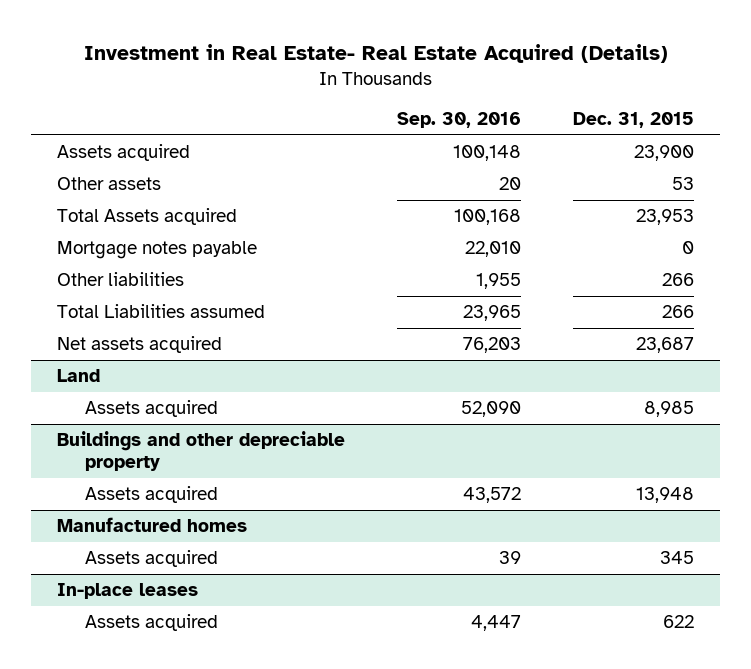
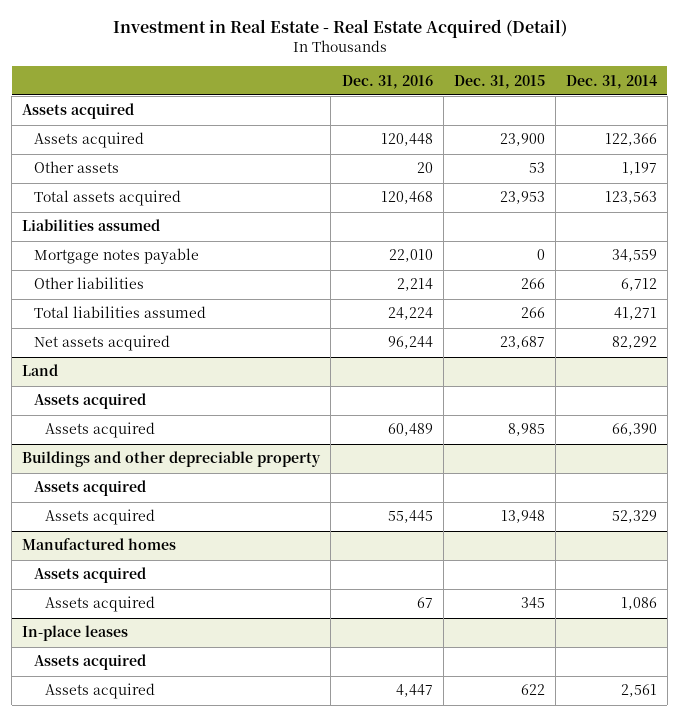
- Investment in Real Estate- Real Estate Acquired (Details)
+ Investment in Real Estate - Real Estate Acquired (Detail)
- | Sep. 30, 2016 | Dec. 31, 2015
+ | Dec. 31, 2016 | Dec. 31, 2015 | Dec. 31, 2014
+ Assets acquired
- Total Assets acquired | 100,168 | 23,953
+ Total assets acquired | 120,468 | 23,953 | 123,563
+ Liabilities assumed
- Total Liabilities assumed | 23,965 | 266
+ Total liabilities assumed | 24,224 | 266 | 41,271
@ Land
+ Assets acquired
@ Buildings and other depreciable property
+ Assets acquired
@ Manufactured homes
+ Assets acquired
@ In-place leases
+ Assets acquired

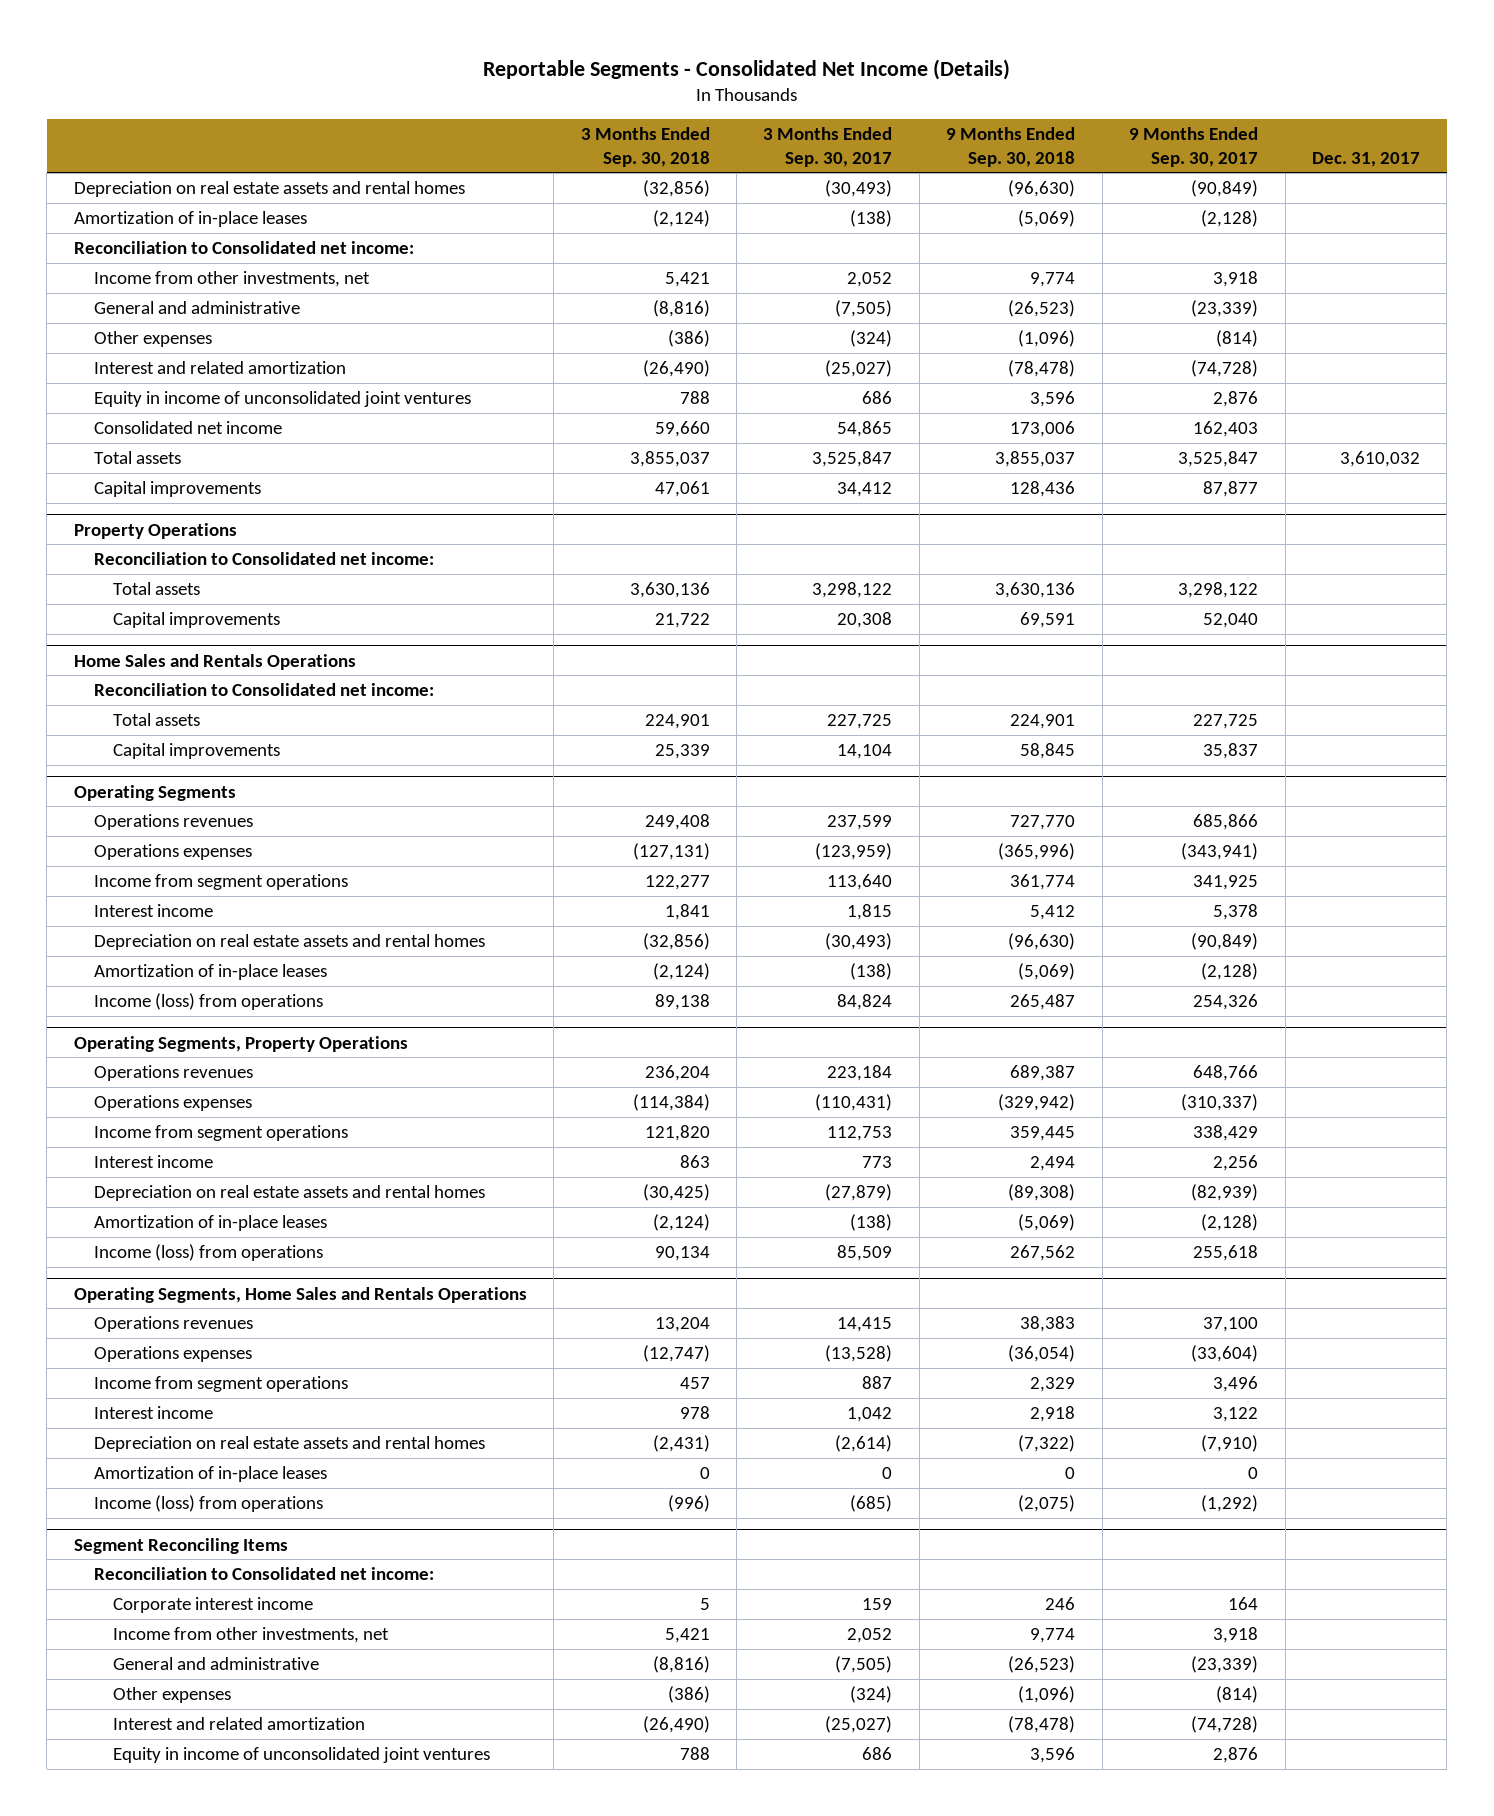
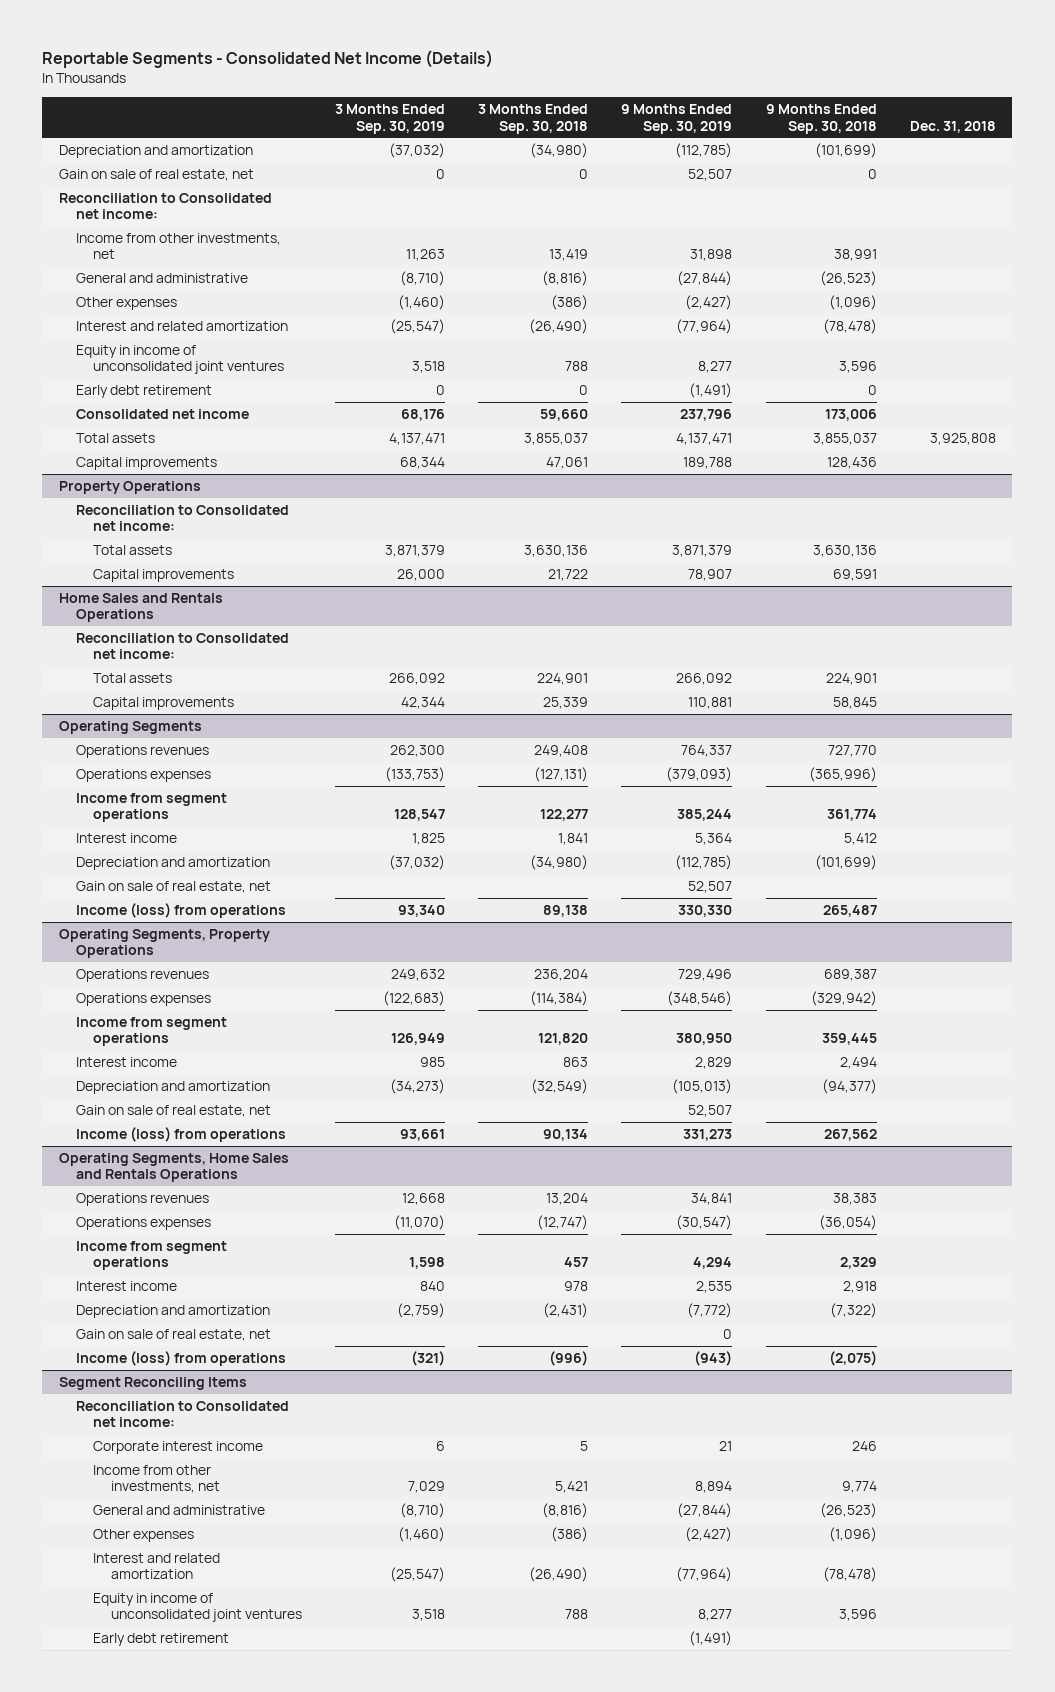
- | 3 Months Ended Sep. 30, 2018 | 3 Months Ended Sep. 30, 2017 | 9 Months Ended Sep. 30, 2018 | 9 Months Ended Sep. 30, 2017 | Dec. 31, 2017
+ | 3 Months Ended Sep. 30, 2019 | 3 Months Ended Sep. 30, 2018 | 9 Months Ended Sep. 30, 2019 | 9 Months Ended Sep. 30, 2018 | Dec. 31, 2018
- Depreciation on real estate assets and rental homes | (32,856) | (30,493) | (96,630) | (90,849) |
- Amortization of in-place leases | (2,124) | (138) | (5,069) | (2,128) |
+ Depreciation and amortization | (37,032) | (34,980) | (112,785) | (101,699) |
+ Gain on sale of real estate, net | 0 | 0 | 52,507 | 0 |
- Income from other investments, net | 5,421 | 2,052 | 9,774 | 3,918 |
+ Income from other investments, net | 11,263 | 13,419 | 31,898 | 38,991 |
+ Early debt retirement | 0 | 0 | (1,491) | 0 |
@ Operating Segments
- Depreciation on real estate assets and rental homes | (32,856) | (30,493) | (96,630) | (90,849) |
- Amortization of in-place leases | (2,124) | (138) | (5,069) | (2,128) |
+ Depreciation and amortization | (37,032) | (34,980) | (112,785) | (101,699) |
+ Gain on sale of real estate, net | | | 52,507 | |
@ Operating Segments, Property Operations
- Depreciation on real estate assets and rental homes | (30,425) | (27,879) | (89,308) | (82,939) |
- Amortization of in-place leases | (2,124) | (138) | (5,069) | (2,128) |
+ Depreciation and amortization | (34,273) | (32,549) | (105,013) | (94,377) |
+ Gain on sale of real estate, net | | | 52,507 | |
@ Operating Segments, Home Sales and Rentals Operations
- Depreciation on real estate assets and rental homes | (2,431) | (2,614) | (7,322) | (7,910) |
- Amortization of in-place leases | 0 | 0 | 0 | 0 |
+ Depreciation and amortization | (2,759) | (2,431) | (7,772) | (7,322) |
+ Gain on sale of real estate, net | | | 0 | |
@ Segment Reconciling Items
+ Early debt retirement | | | (1,491) | |

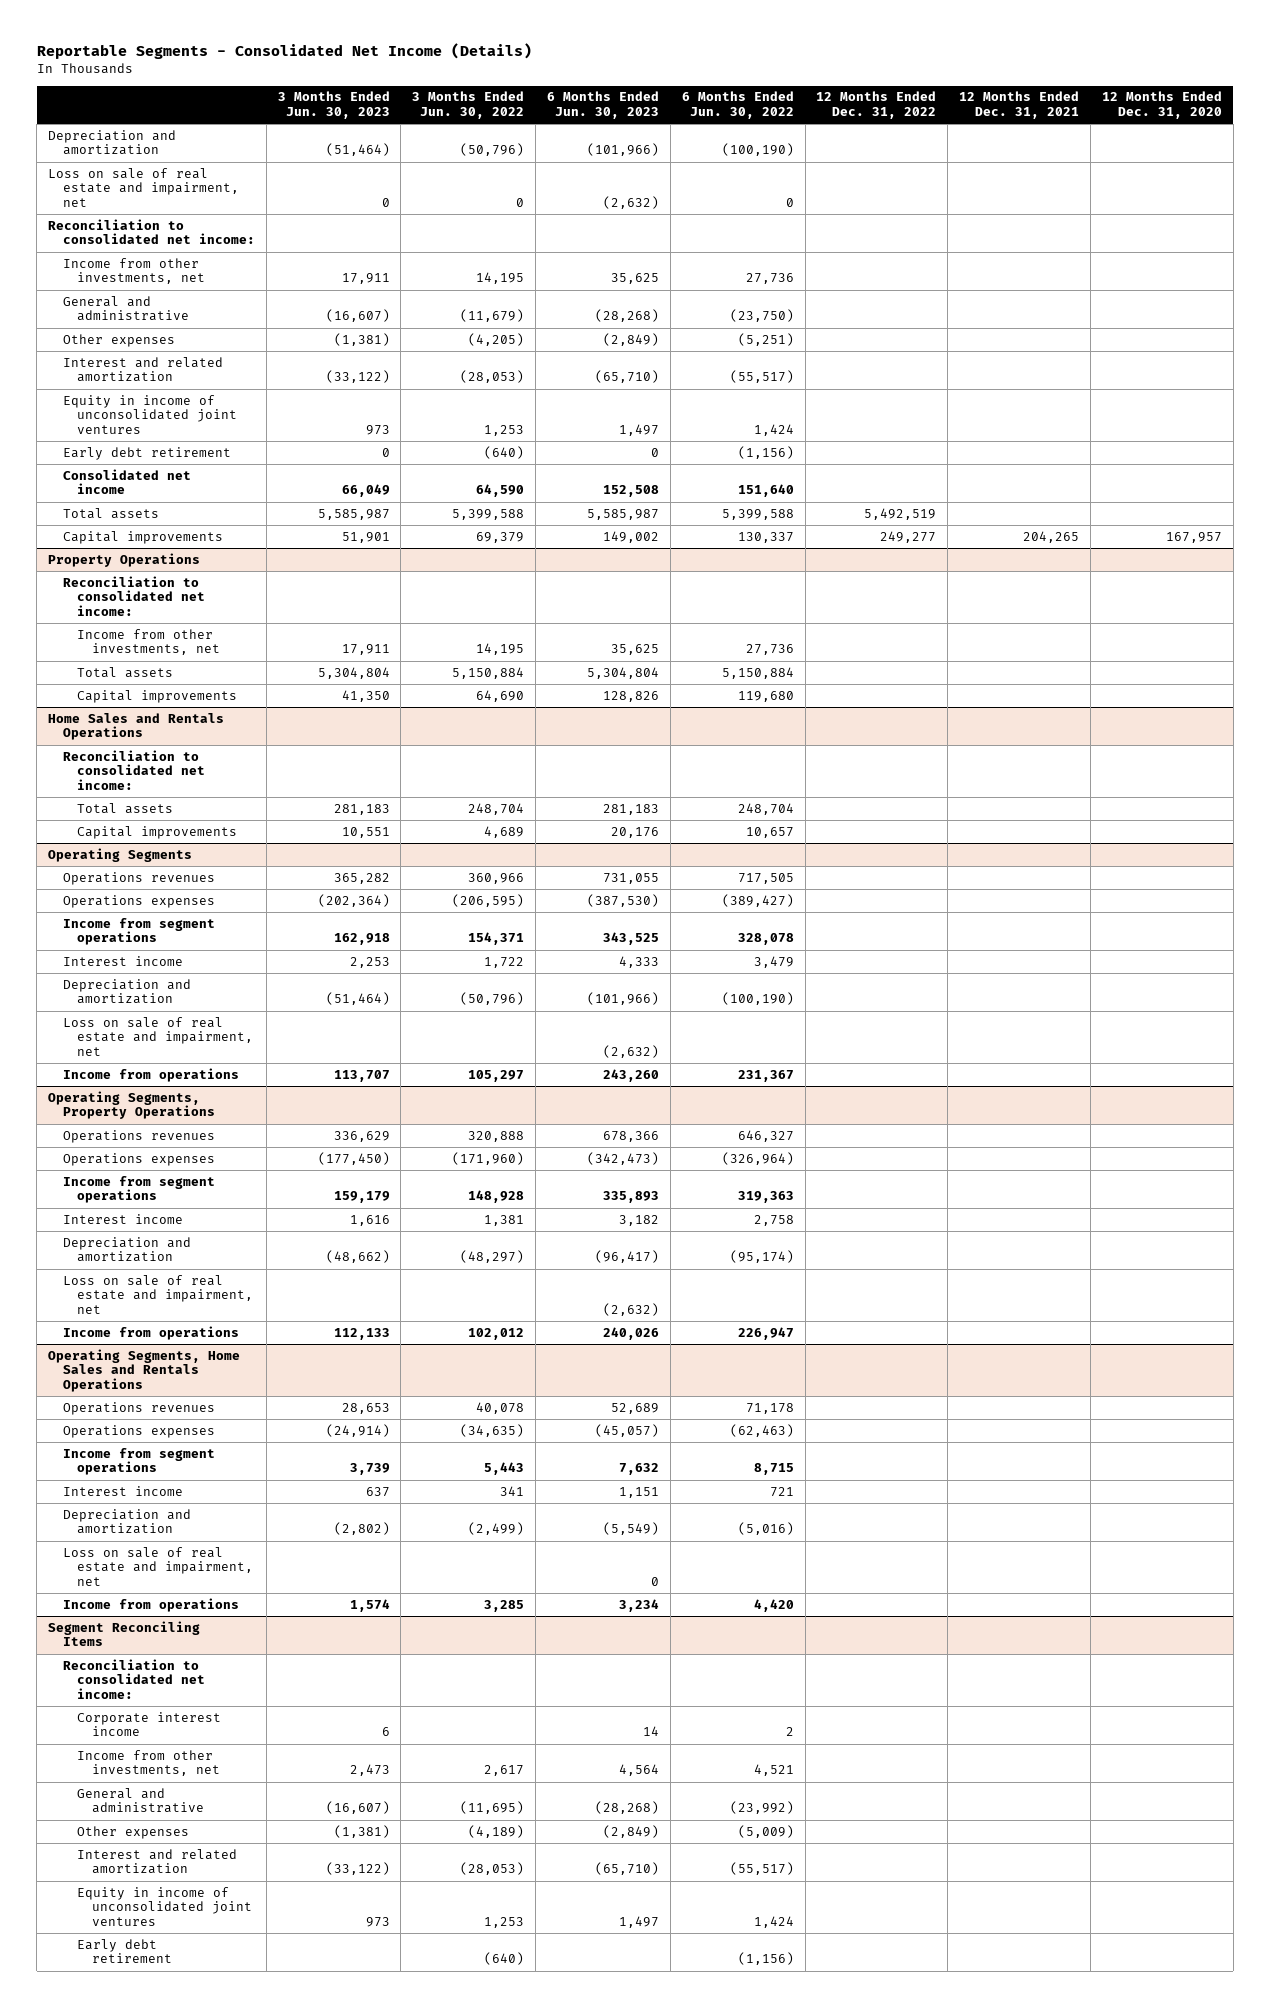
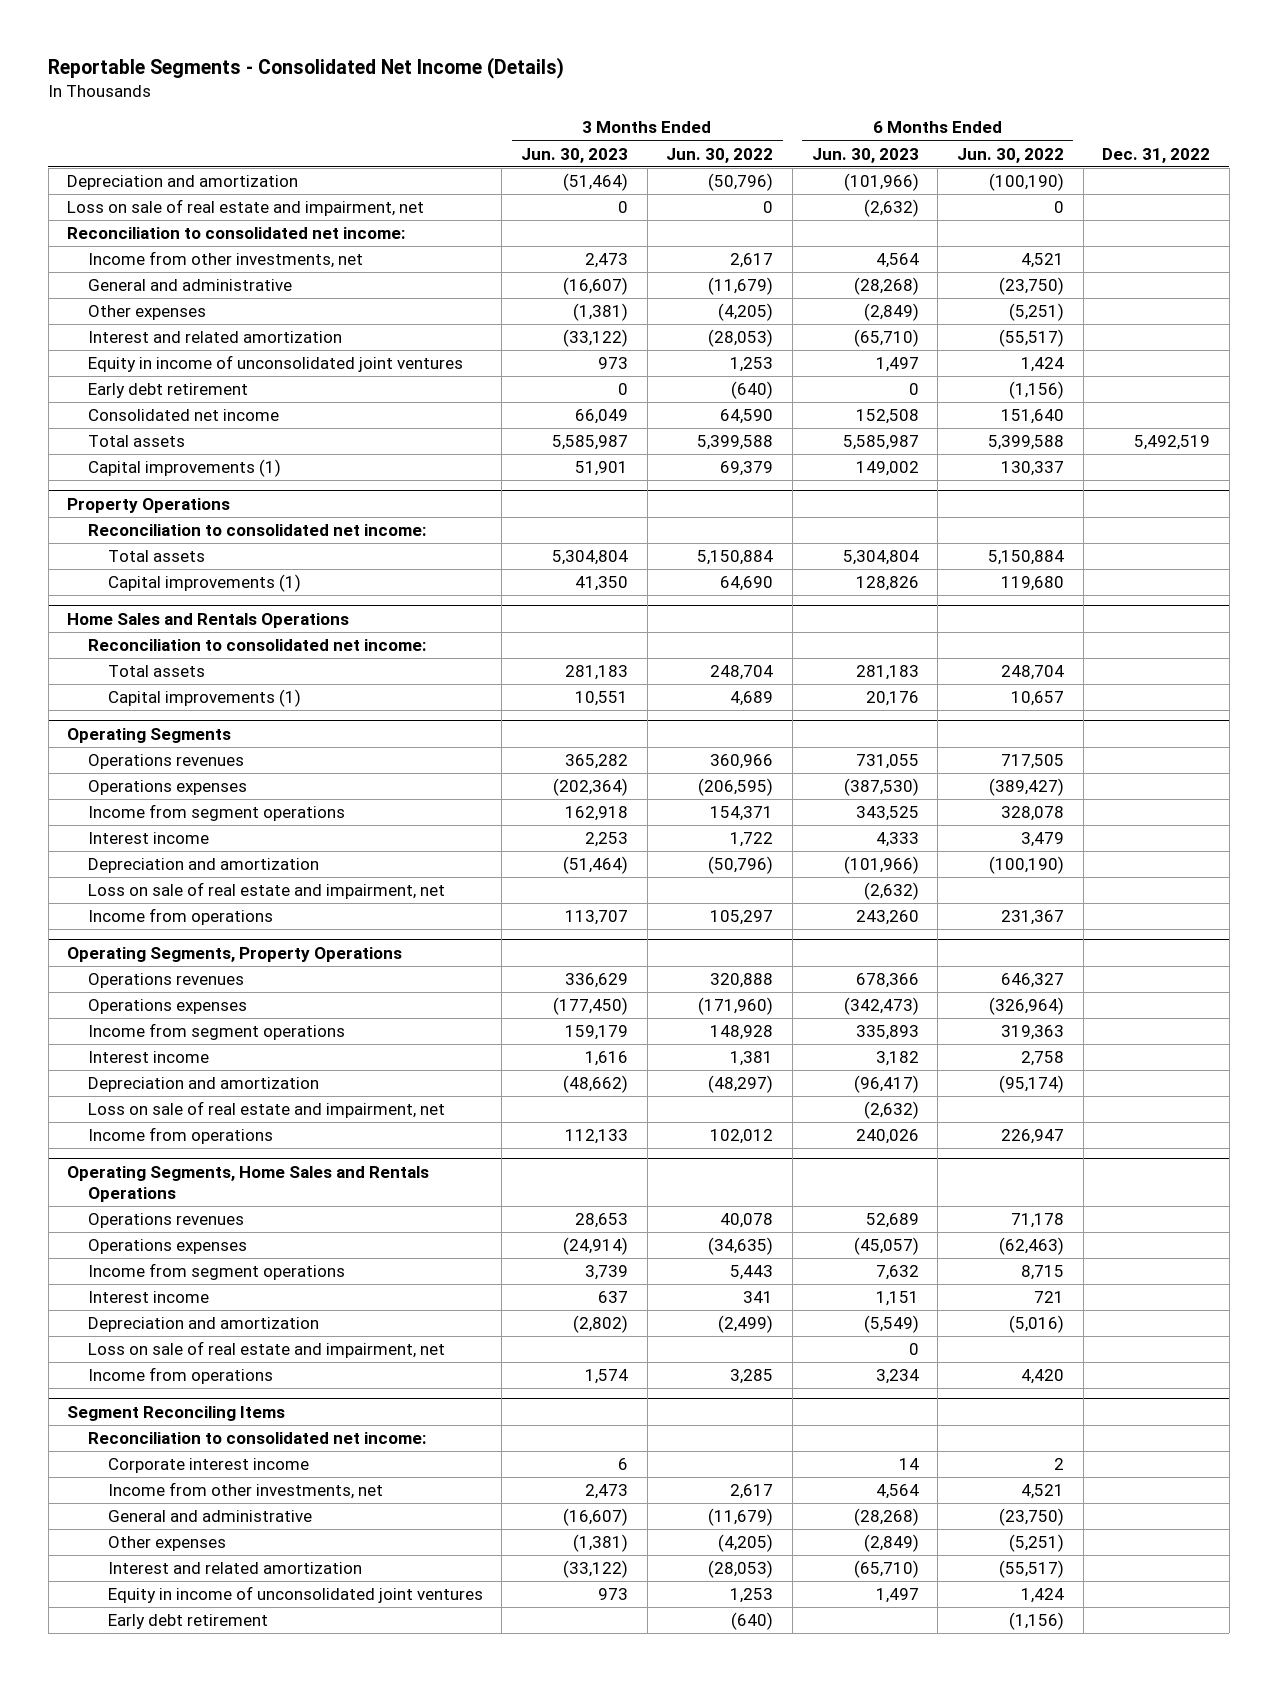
- | 3 Months Ended Jun. 30, 2023 | 3 Months Ended Jun. 30, 2022 | 6 Months Ended Jun. 30, 2023 | 6 Months Ended Jun. 30, 2022 | 12 Months Ended Dec. 31, 2022 | 12 Months Ended Dec. 31, 2021 | 12 Months Ended Dec. 31, 2020
+ | 3 Months Ended Jun. 30, 2023 | 3 Months Ended Jun. 30, 2022 | 6 Months Ended Jun. 30, 2023 | 6 Months Ended Jun. 30, 2022 | Dec. 31, 2022
- Income from other investments, net | 17,911 | 14,195 | 35,625 | 27,736 | | |
+ Income from other investments, net | 2,473 | 2,617 | 4,564 | 4,521 |
- Capital improvements | 51,901 | 69,379 | 149,002 | 130,337 | 249,277 | 204,265 | 167,957
+ Capital improvements (1) | 51,901 | 69,379 | 149,002 | 130,337 |
@ Property Operations
- Income from other investments, net | 17,911 | 14,195 | 35,625 | 27,736 | | |
- Capital improvements | 41,350 | 64,690 | 128,826 | 119,680 | | |
+ Capital improvements (1) | 41,350 | 64,690 | 128,826 | 119,680 |
@ Home Sales and Rentals Operations
- Capital improvements | 10,551 | 4,689 | 20,176 | 10,657 | | |
+ Capital improvements (1) | 10,551 | 4,689 | 20,176 | 10,657 |
@ Segment Reconciling Items
- General and administrative | (16,607) | (11,695) | (28,268) | (23,992) | | |
- Other expenses | (1,381) | (4,189) | (2,849) | (5,009) | | |
+ General and administrative | (16,607) | (11,679) | (28,268) | (23,750) |
+ Other expenses | (1,381) | (4,205) | (2,849) | (5,251) |

